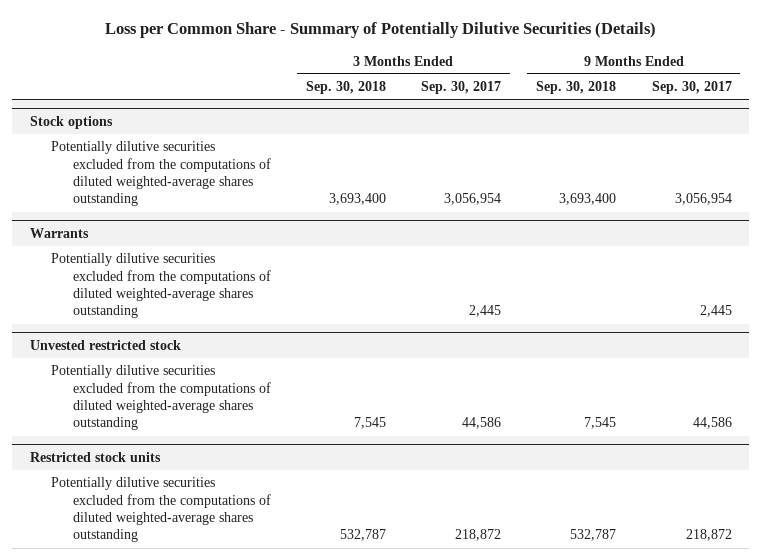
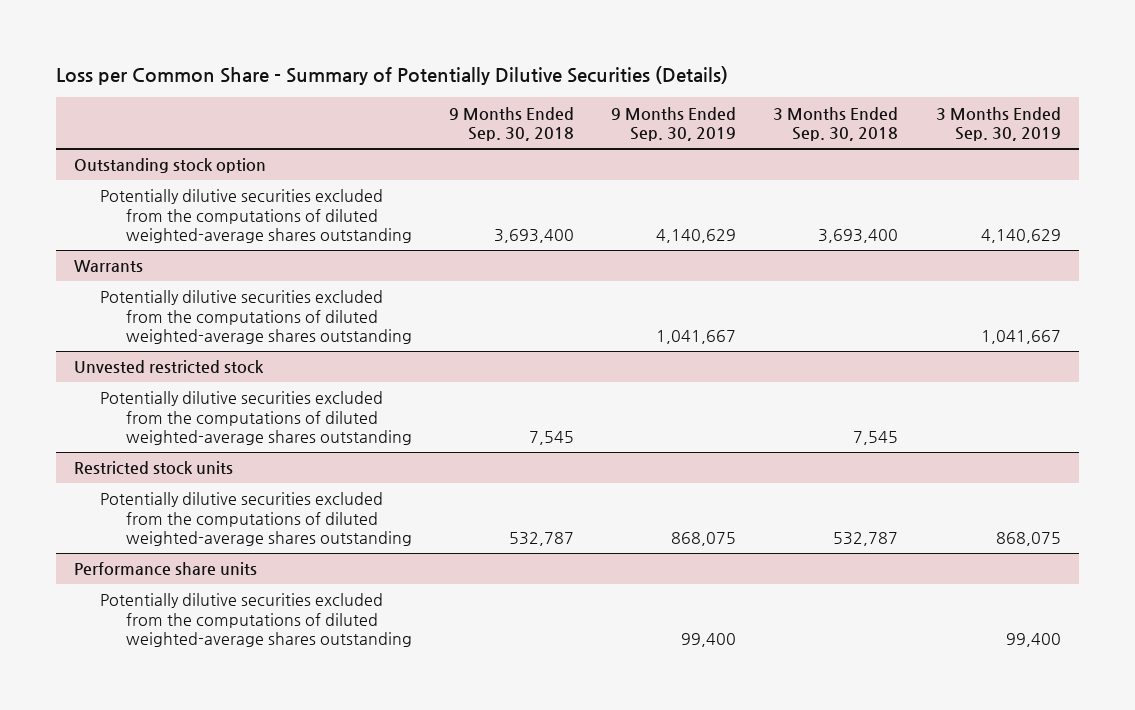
- | 3 Months Ended Sep. 30, 2018 | 3 Months Ended Sep. 30, 2017 | 9 Months Ended Sep. 30, 2018 | 9 Months Ended Sep. 30, 2017
+ | 9 Months Ended Sep. 30, 2018 | 9 Months Ended Sep. 30, 2019 | 3 Months Ended Sep. 30, 2018 | 3 Months Ended Sep. 30, 2019
- Stock options
+ Outstanding stock option
+ Performance share units
+ Potentially dilutive securities excluded from the computations of diluted weighted-average shares outstanding | | 99,400 | | 99,400

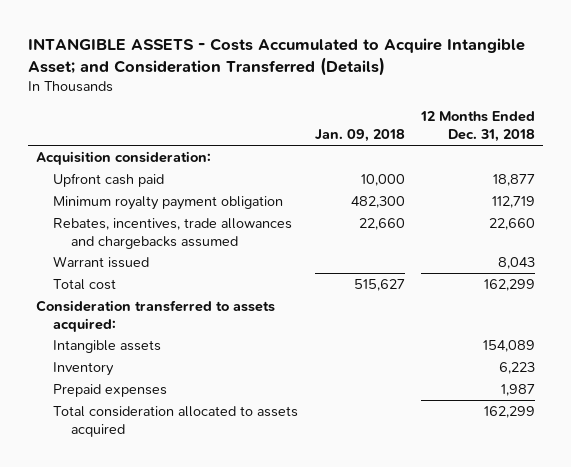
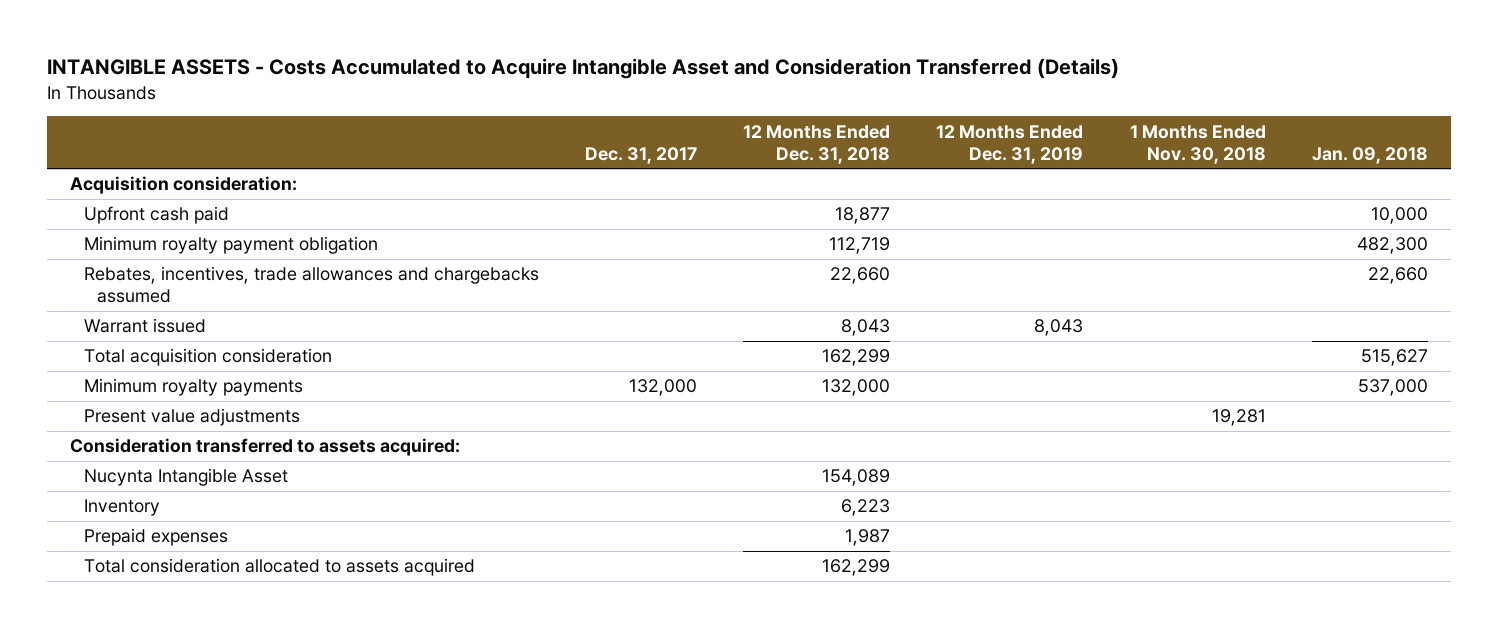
- INTANGIBLE ASSETS - Costs Accumulated to Acquire Intangible Asset; and Consideration Transferred (Details)
+ INTANGIBLE ASSETS - Costs Accumulated to Acquire Intangible Asset and Consideration Transferred (Details)
- | Jan. 09, 2018 | 12 Months Ended Dec. 31, 2018
+ | Dec. 31, 2017 | 12 Months Ended Dec. 31, 2018 | 12 Months Ended Dec. 31, 2019 | 1 Months Ended Nov. 30, 2018 | Jan. 09, 2018
- Total cost | 515,627 | 162,299
+ Total acquisition consideration | | 162,299 | | | 515,627
+ Minimum royalty payments | 132,000 | 132,000 | | | 537,000
+ Present value adjustments | | | | 19,281 |
- Intangible assets | | 154,089
+ Nucynta Intangible Asset | | 154,089 | | |

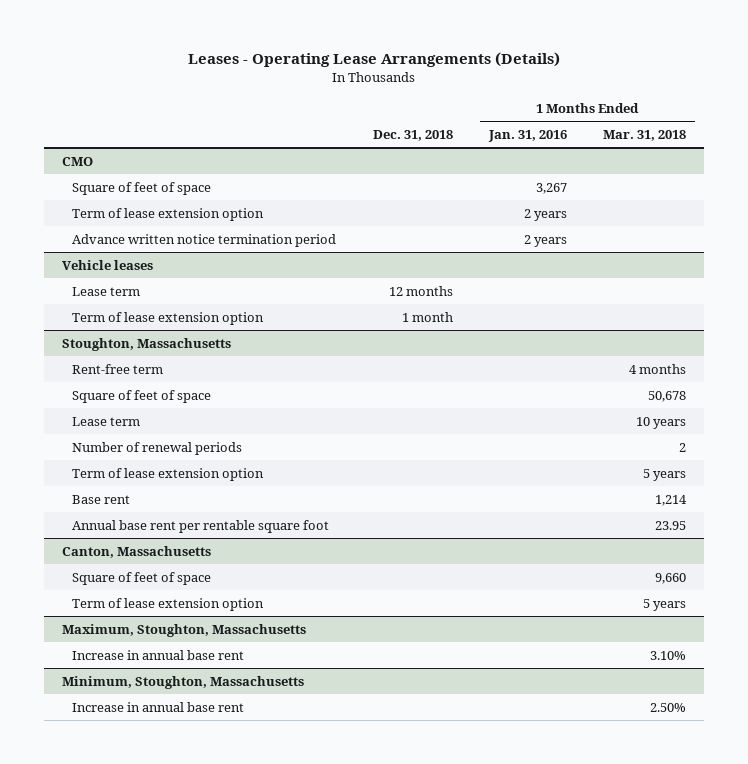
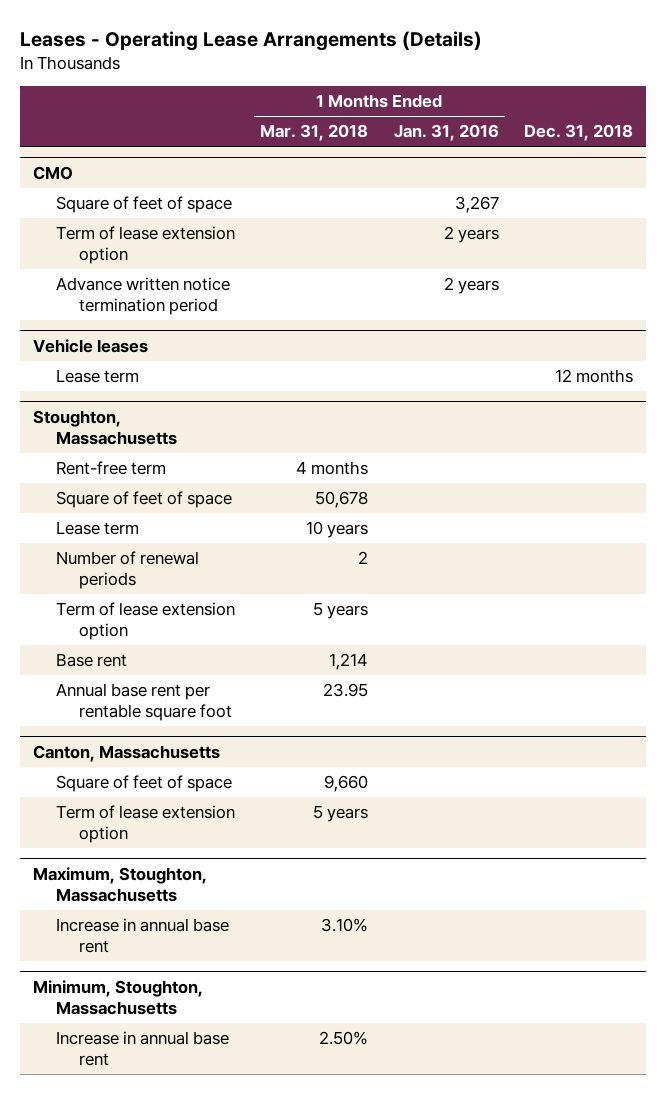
- | Dec. 31, 2018 | 1 Months Ended Jan. 31, 2016 | 1 Months Ended Mar. 31, 2018
+ | 1 Months Ended Mar. 31, 2018 | 1 Months Ended Jan. 31, 2016 | Dec. 31, 2018
@ Vehicle leases
- Term of lease extension option | 1 month | |

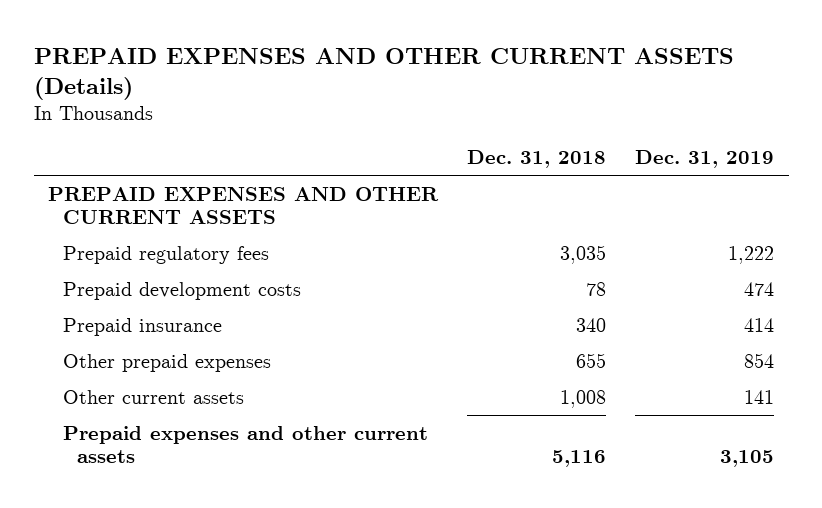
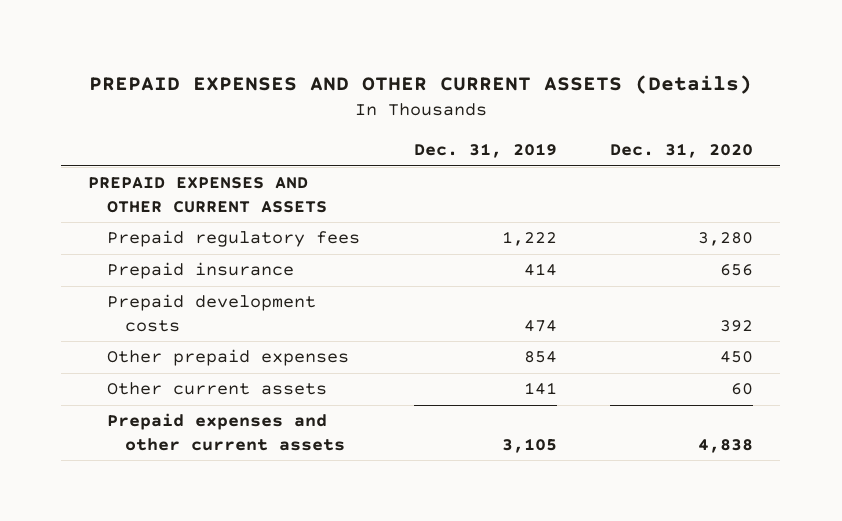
- | Dec. 31, 2018 | Dec. 31, 2019
+ | Dec. 31, 2019 | Dec. 31, 2020
moved down: Prepaid development costs | 474 | 392

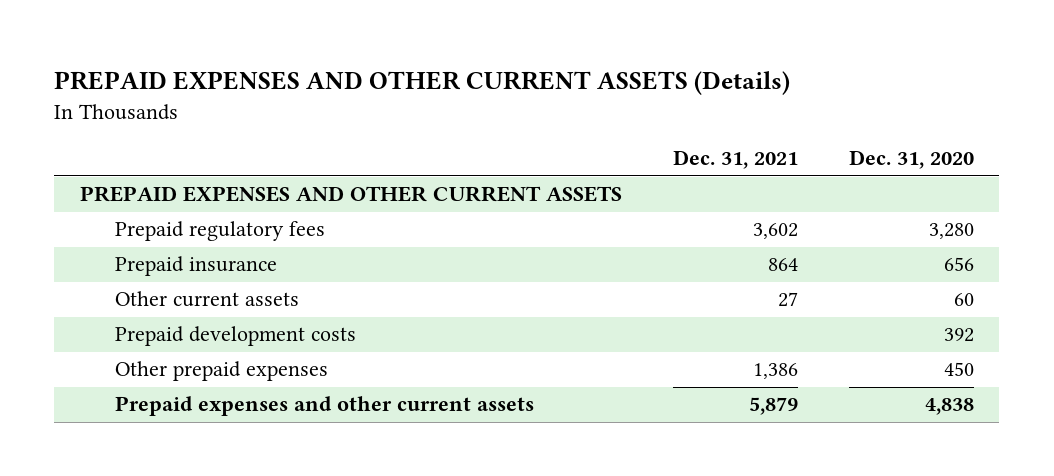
- | Dec. 31, 2019 | Dec. 31, 2020
+ | Dec. 31, 2021 | Dec. 31, 2020
moved up: Other current assets | 27 | 60

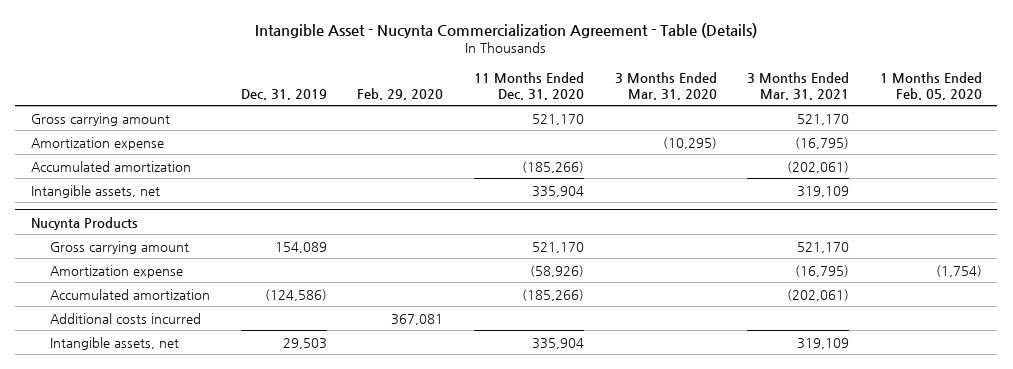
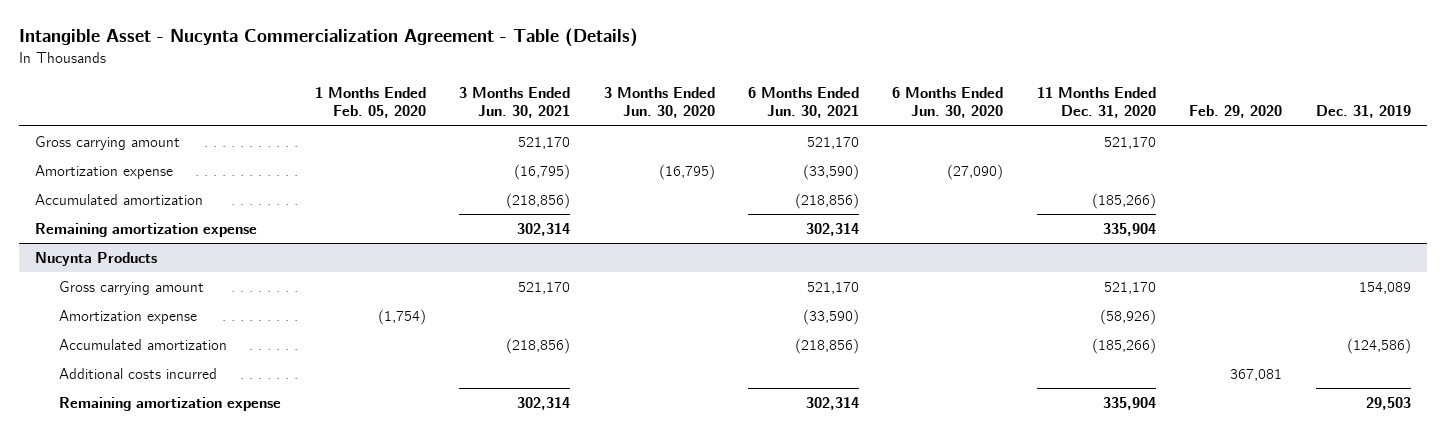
- | Dec. 31, 2019 | Feb. 29, 2020 | 11 Months Ended Dec. 31, 2020 | 3 Months Ended Mar. 31, 2020 | 3 Months Ended Mar. 31, 2021 | 1 Months Ended Feb. 05, 2020
+ | 1 Months Ended Feb. 05, 2020 | 3 Months Ended Jun. 30, 2021 | 3 Months Ended Jun. 30, 2020 | 6 Months Ended Jun. 30, 2021 | 6 Months Ended Jun. 30, 2020 | 11 Months Ended Dec. 31, 2020 | Feb. 29, 2020 | Dec. 31, 2019
- Intangible assets, net | | | 335,904 | | 319,109 |
+ Remaining amortization expense | | 302,314 | | 302,314 | | 335,904 | |
@ Nucynta Products
- Intangible assets, net | 29,503 | | 335,904 | | 319,109 |
+ Remaining amortization expense | | 302,314 | | 302,314 | | 335,904 | | 29,503

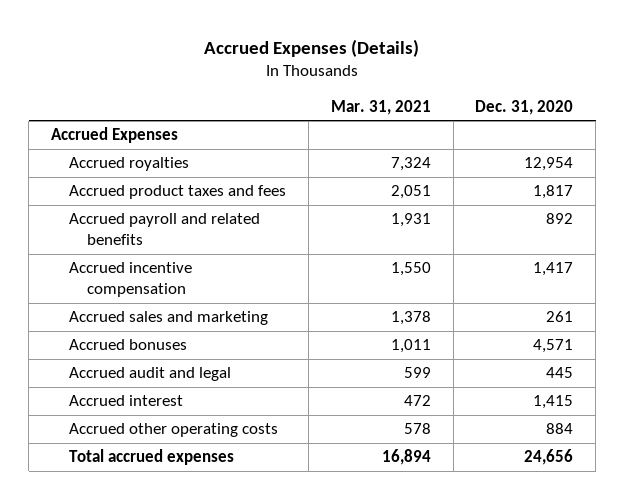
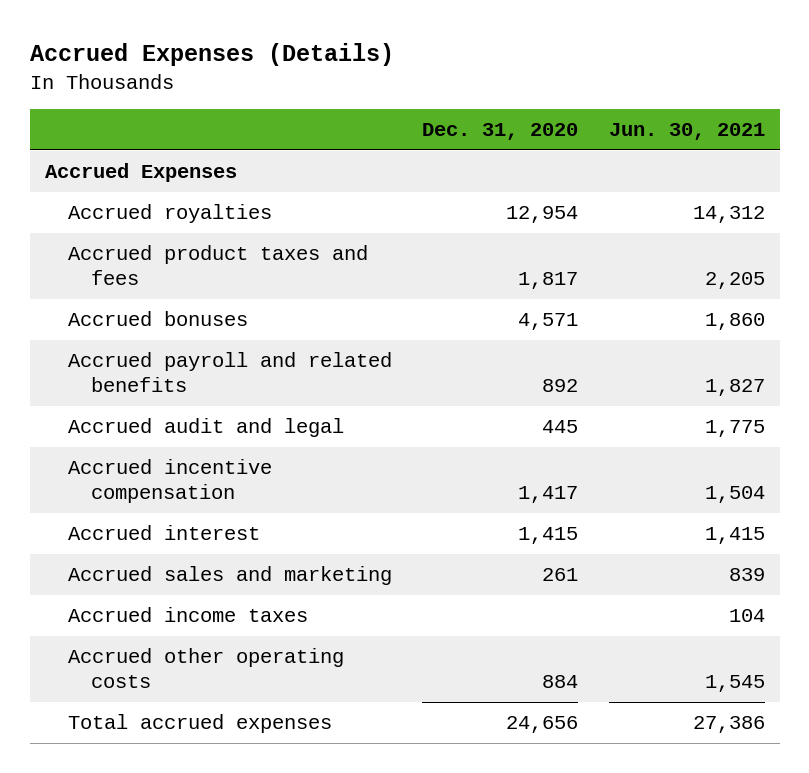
- | Mar. 31, 2021 | Dec. 31, 2020
+ | Dec. 31, 2020 | Jun. 30, 2021
moved down: Accrued payroll and related benefits | 892 | 1,827
moved down: Accrued incentive compensation | 1,417 | 1,504
moved down: Accrued sales and marketing | 261 | 839
+ Accrued income taxes | | 104

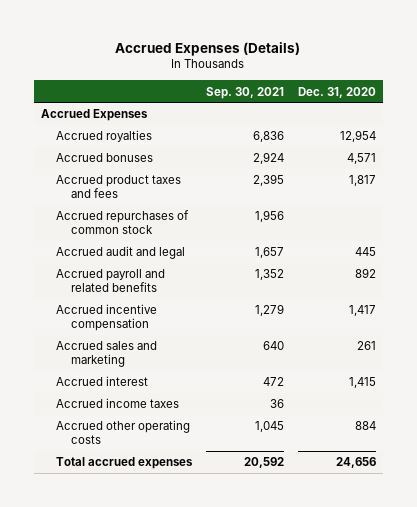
- | Dec. 31, 2020 | Jun. 30, 2021
+ | Sep. 30, 2021 | Dec. 31, 2020
moved down: Accrued product taxes and fees | 2,395 | 1,817
+ Accrued repurchases of common stock | 1,956 |
moved down: Accrued payroll and related benefits | 1,352 | 892
moved down: Accrued interest | 472 | 1,415

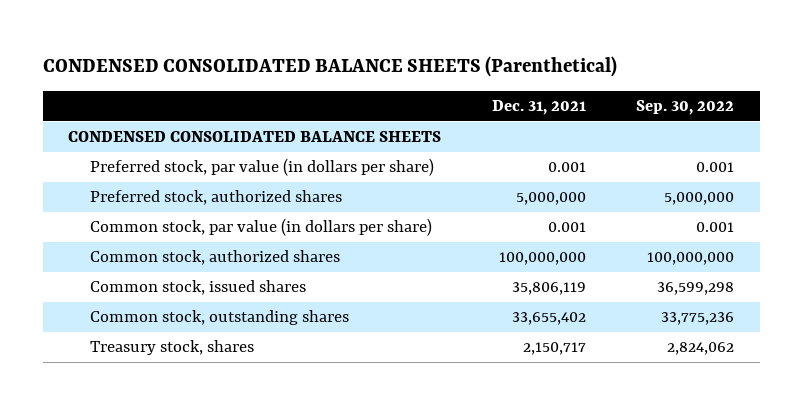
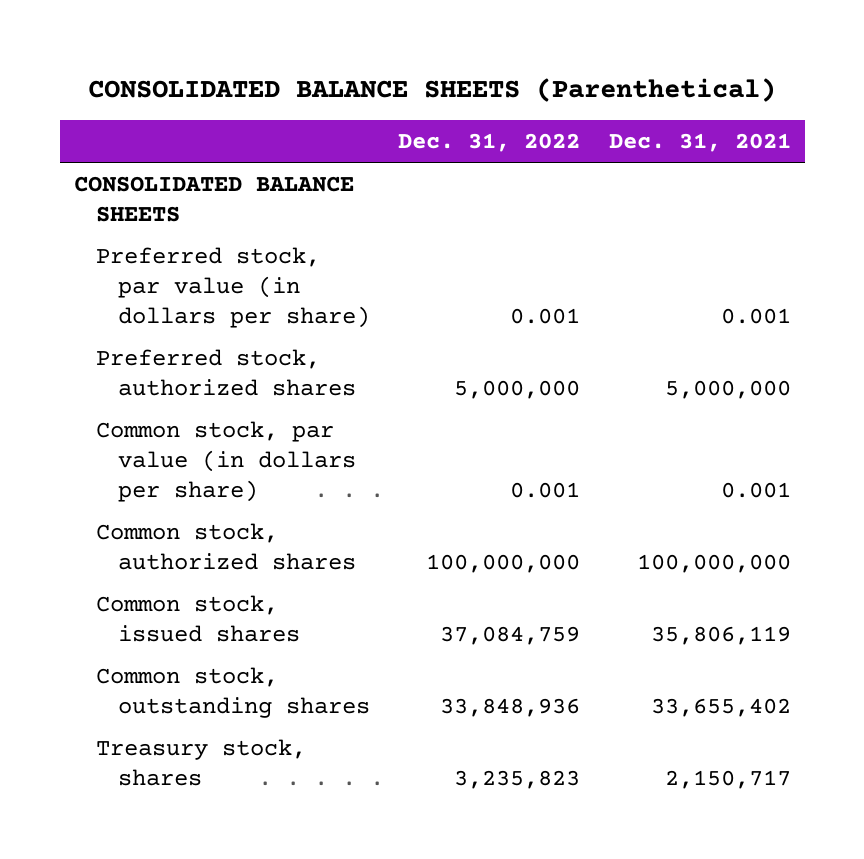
- CONDENSED CONSOLIDATED BALANCE SHEETS (Parenthetical)
+ CONSOLIDATED BALANCE SHEETS (Parenthetical)
- | Dec. 31, 2021 | Sep. 30, 2022
+ | Dec. 31, 2022 | Dec. 31, 2021
- CONDENSED CONSOLIDATED BALANCE SHEETS
+ CONSOLIDATED BALANCE SHEETS

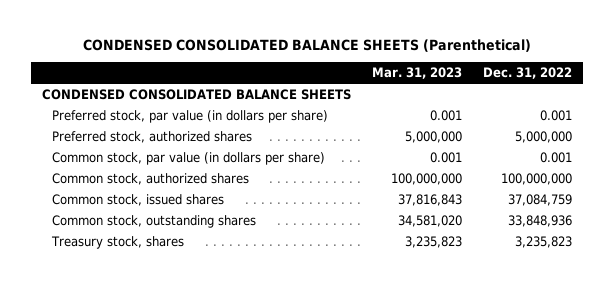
- CONSOLIDATED BALANCE SHEETS (Parenthetical)
+ CONDENSED CONSOLIDATED BALANCE SHEETS (Parenthetical)
- | Dec. 31, 2022 | Dec. 31, 2021
+ | Mar. 31, 2023 | Dec. 31, 2022
- CONSOLIDATED BALANCE SHEETS
+ CONDENSED CONSOLIDATED BALANCE SHEETS

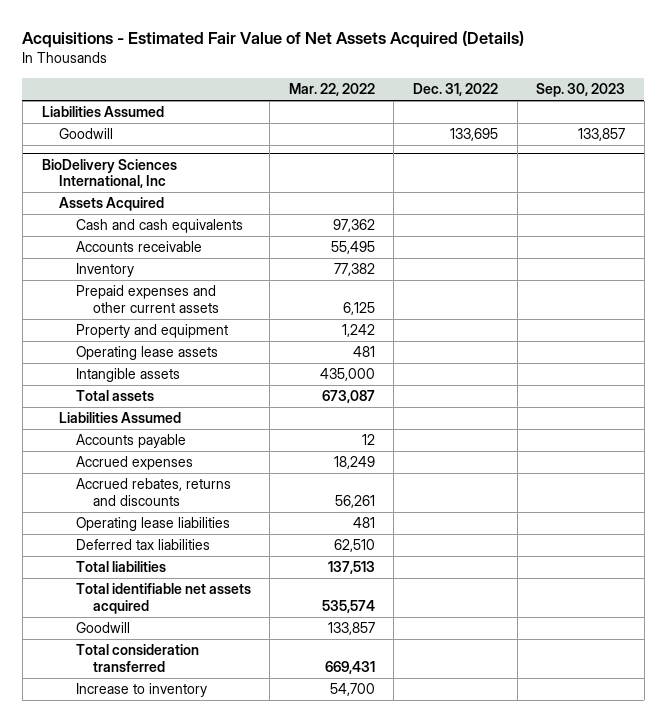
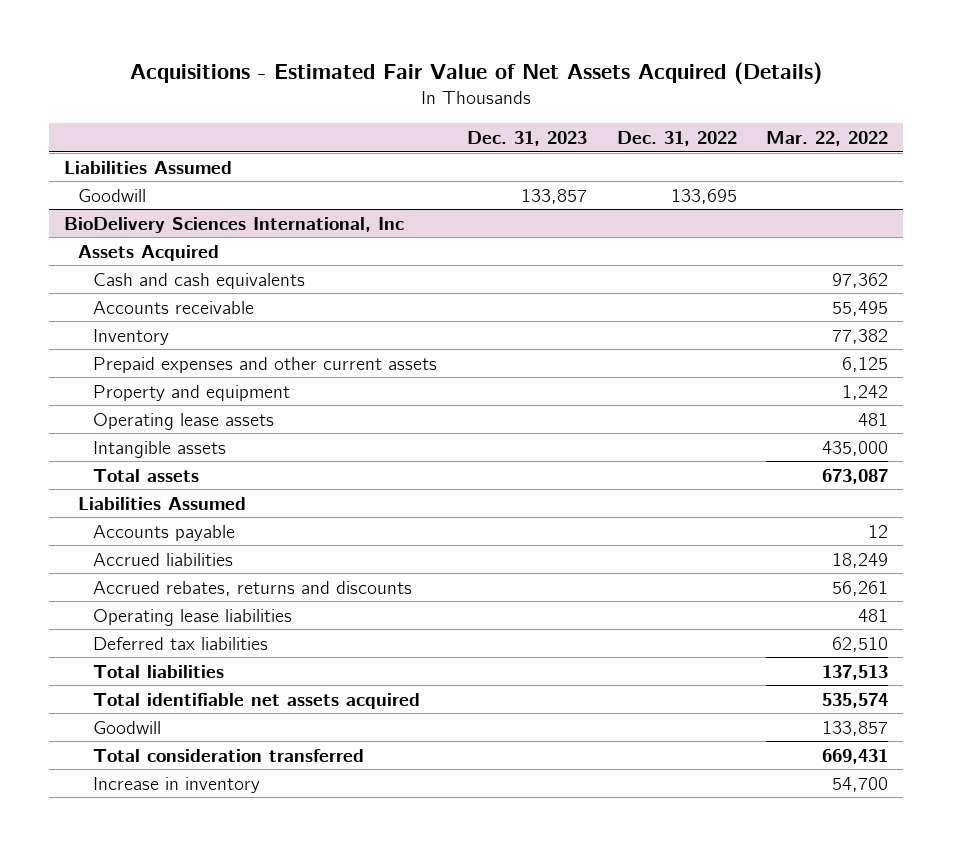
- | Mar. 22, 2022 | Dec. 31, 2022 | Sep. 30, 2023
+ | Dec. 31, 2023 | Dec. 31, 2022 | Mar. 22, 2022
@ BioDelivery Sciences International, Inc
- Accrued expenses | 18,249 | |
+ Accrued liabilities | | | 18,249
- Increase to inventory | 54,700 | |
+ Increase in inventory | | | 54,700

